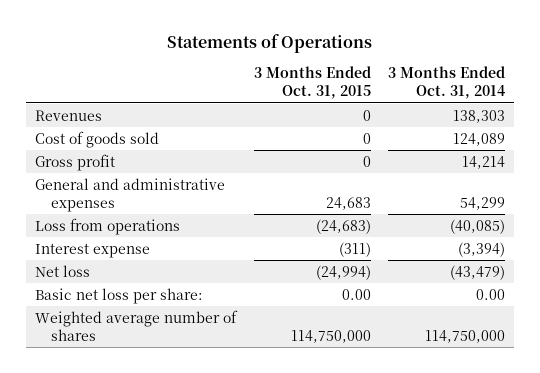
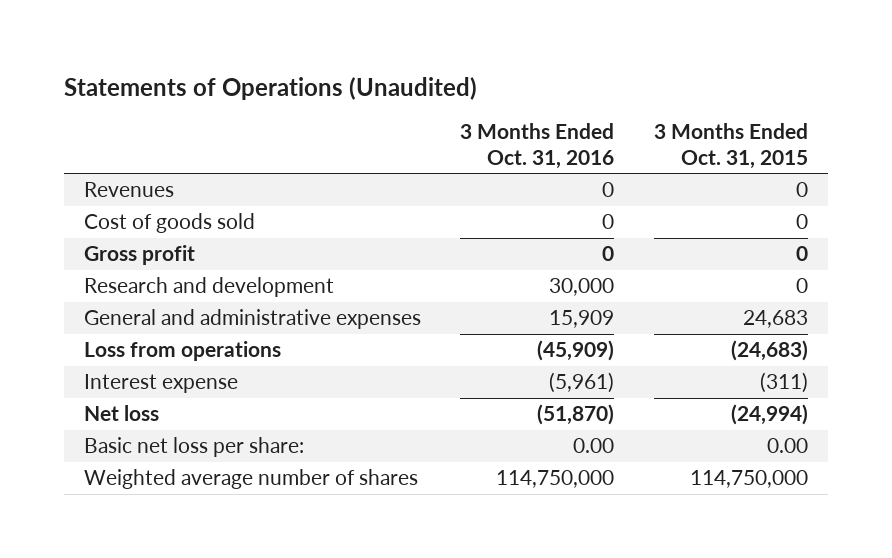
- Statements of Operations
+ Statements of Operations (Unaudited)
- | 3 Months Ended Oct. 31, 2015 | 3 Months Ended Oct. 31, 2014
+ | 3 Months Ended Oct. 31, 2016 | 3 Months Ended Oct. 31, 2015
+ Research and development | 30,000 | 0

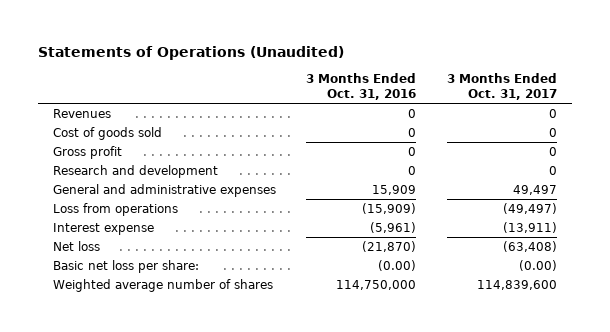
- | 3 Months Ended Oct. 31, 2016 | 3 Months Ended Oct. 31, 2015
+ | 3 Months Ended Oct. 31, 2016 | 3 Months Ended Oct. 31, 2017
- Research and development | 30,000 | 0
+ Research and development | 0 | 0
- Loss from operations | (45,909) | (24,683)
+ Loss from operations | (15,909) | (49,497)
- Net loss | (51,870) | (24,994)
- Basic net loss per share: | 0.00 | 0.00
+ Net loss | (21,870) | (63,408)
+ Basic net loss per share: | (0.00) | (0.00)

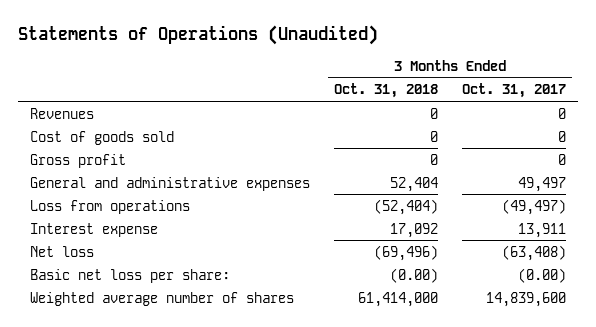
- | 3 Months Ended Oct. 31, 2016 | 3 Months Ended Oct. 31, 2017
+ | 3 Months Ended Oct. 31, 2018 | 3 Months Ended Oct. 31, 2017
- Research and development | 0 | 0
- Interest expense | (5,961) | (13,911)
+ Interest expense | 17,092 | 13,911
- Weighted average number of shares | 114,750,000 | 114,839,600
+ Weighted average number of shares | 61,414,000 | 14,839,600

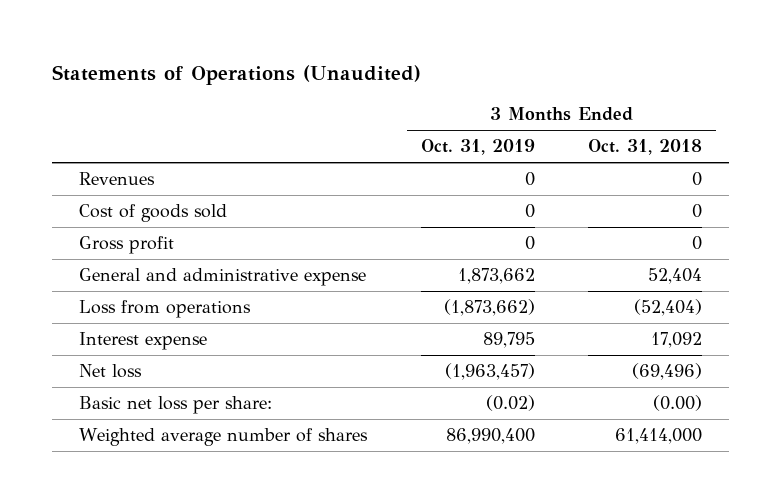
- | 3 Months Ended Oct. 31, 2018 | 3 Months Ended Oct. 31, 2017
+ | 3 Months Ended Oct. 31, 2019 | 3 Months Ended Oct. 31, 2018
- General and administrative expenses | 52,404 | 49,497
+ General and administrative expense | 1,873,662 | 52,404

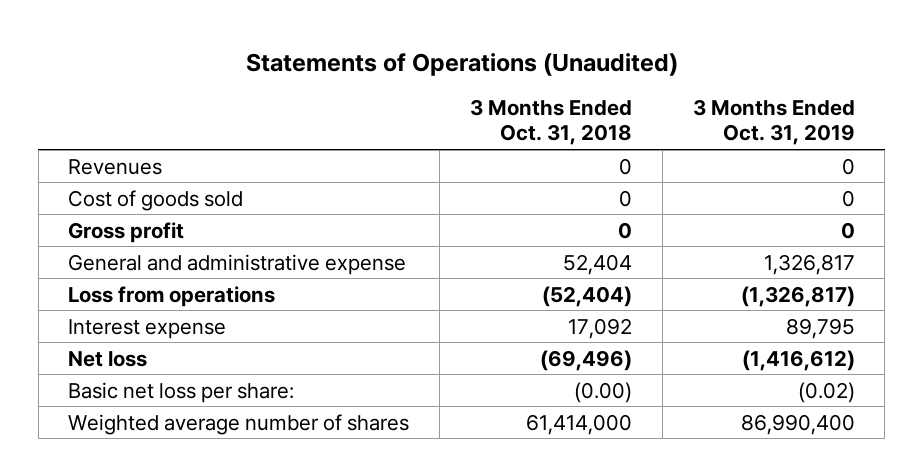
- | 3 Months Ended Oct. 31, 2019 | 3 Months Ended Oct. 31, 2018
+ | 3 Months Ended Oct. 31, 2018 | 3 Months Ended Oct. 31, 2019
- General and administrative expense | 1,873,662 | 52,404
- Loss from operations | (1,873,662) | (52,404)
+ General and administrative expense | 52,404 | 1,326,817
+ Loss from operations | (52,404) | (1,326,817)
- Net loss | (1,963,457) | (69,496)
+ Net loss | (69,496) | (1,416,612)

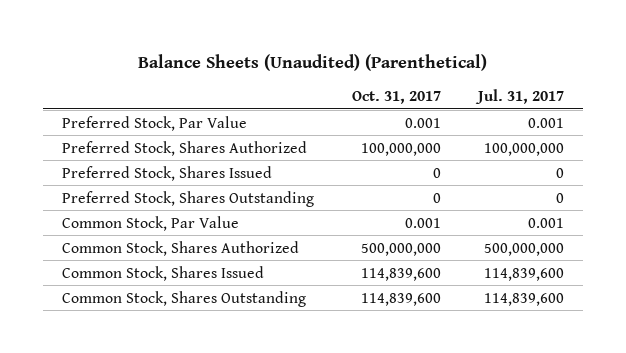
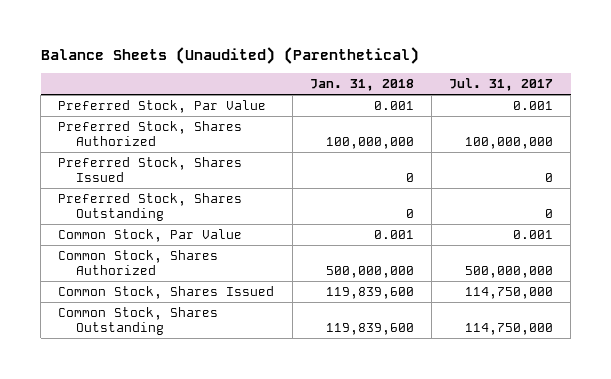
- | Oct. 31, 2017 | Jul. 31, 2017
+ | Jan. 31, 2018 | Jul. 31, 2017
- Common Stock, Shares Issued | 114,839,600 | 114,839,600
- Common Stock, Shares Outstanding | 114,839,600 | 114,839,600
+ Common Stock, Shares Issued | 119,839,600 | 114,750,000
+ Common Stock, Shares Outstanding | 119,839,600 | 114,750,000

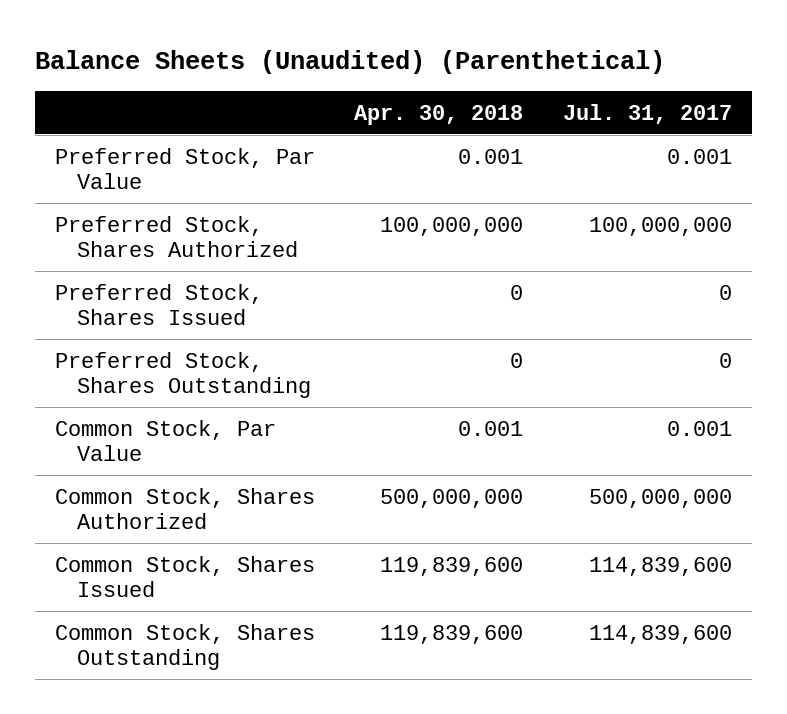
- | Jan. 31, 2018 | Jul. 31, 2017
+ | Apr. 30, 2018 | Jul. 31, 2017
- Common Stock, Shares Issued | 119,839,600 | 114,750,000
- Common Stock, Shares Outstanding | 119,839,600 | 114,750,000
+ Common Stock, Shares Issued | 119,839,600 | 114,839,600
+ Common Stock, Shares Outstanding | 119,839,600 | 114,839,600

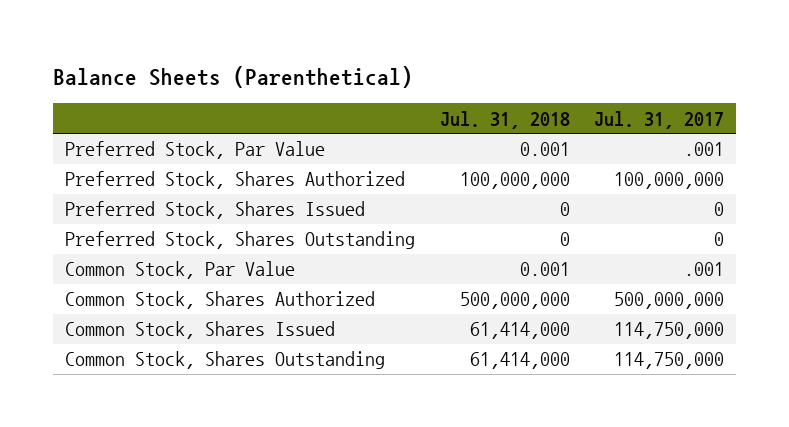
- Balance Sheets (Unaudited) (Parenthetical)
+ Balance Sheets (Parenthetical)
- | Apr. 30, 2018 | Jul. 31, 2017
+ | Jul. 31, 2018 | Jul. 31, 2017
- Preferred Stock, Par Value | 0.001 | 0.001
+ Preferred Stock, Par Value | 0.001 | .001
- Common Stock, Par Value | 0.001 | 0.001
+ Common Stock, Par Value | 0.001 | .001
- Common Stock, Shares Issued | 119,839,600 | 114,839,600
- Common Stock, Shares Outstanding | 119,839,600 | 114,839,600
+ Common Stock, Shares Issued | 61,414,000 | 114,750,000
+ Common Stock, Shares Outstanding | 61,414,000 | 114,750,000

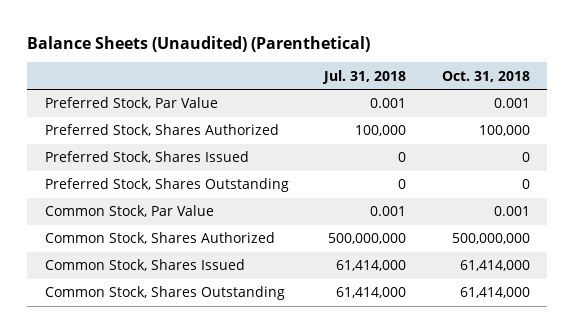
- Balance Sheets (Parenthetical)
+ Balance Sheets (Unaudited) (Parenthetical)
- | Jul. 31, 2018 | Jul. 31, 2017
+ | Jul. 31, 2018 | Oct. 31, 2018
- Preferred Stock, Shares Authorized | 100,000,000 | 100,000,000
+ Preferred Stock, Shares Authorized | 100,000 | 100,000

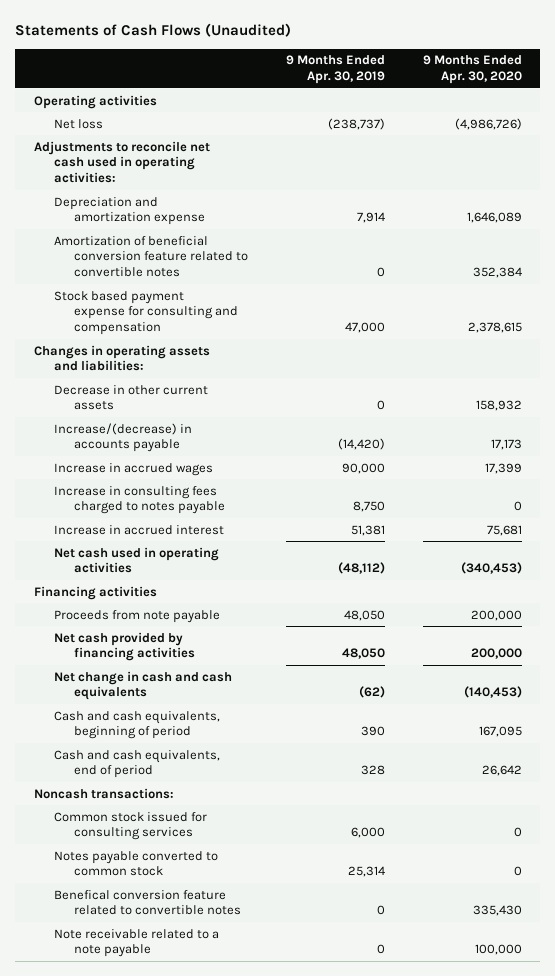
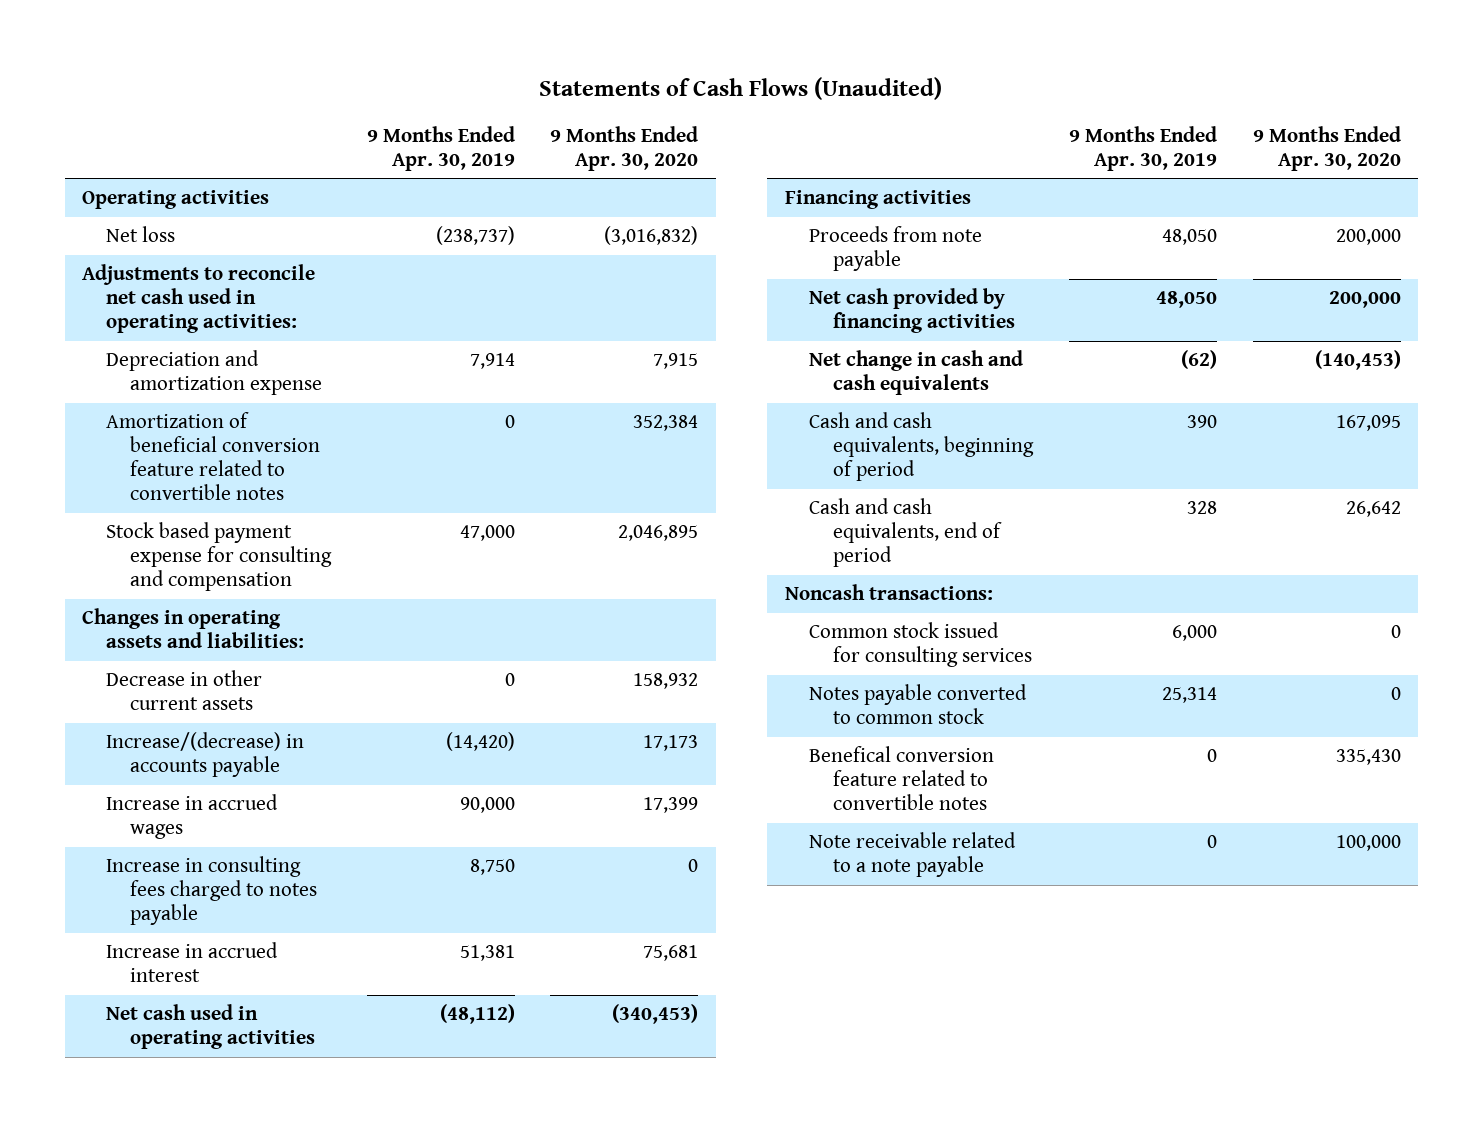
- Net loss | (238,737) | (4,986,726)
+ Net loss | (238,737) | (3,016,832)
- Depreciation and amortization expense | 7,914 | 1,646,089
+ Depreciation and amortization expense | 7,914 | 7,915
- Stock based payment expense for consulting and compensation | 47,000 | 2,378,615
+ Stock based payment expense for consulting and compensation | 47,000 | 2,046,895

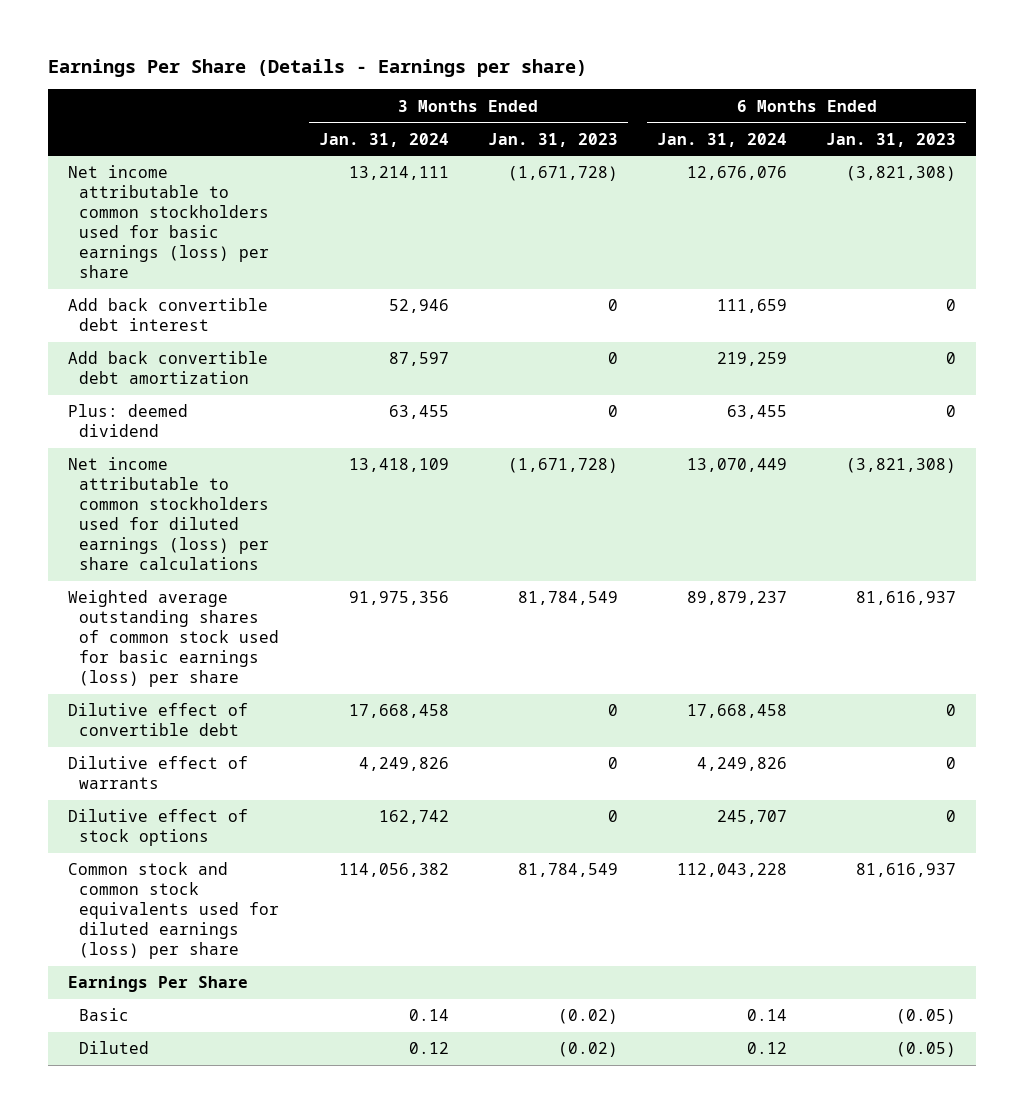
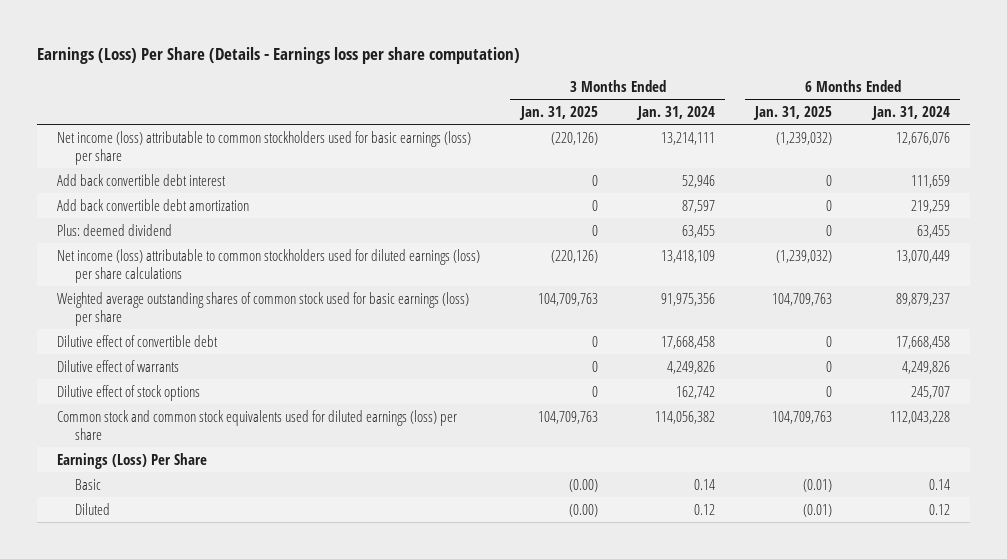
- Earnings Per Share (Details - Earnings per share)
+ Earnings (Loss) Per Share (Details - Earnings loss per share computation)
- | 3 Months Ended Jan. 31, 2024 | 3 Months Ended Jan. 31, 2023 | 6 Months Ended Jan. 31, 2024 | 6 Months Ended Jan. 31, 2023
+ | 3 Months Ended Jan. 31, 2025 | 3 Months Ended Jan. 31, 2024 | 6 Months Ended Jan. 31, 2025 | 6 Months Ended Jan. 31, 2024
- Net income attributable to common stockholders used for basic earnings (loss) per share | 13,214,111 | (1,671,728) | 12,676,076 | (3,821,308)
+ Net income (loss) attributable to common stockholders used for basic earnings (loss) per share | (220,126) | 13,214,111 | (1,239,032) | 12,676,076
- Net income attributable to common stockholders used for diluted earnings (loss) per share calculations | 13,418,109 | (1,671,728) | 13,070,449 | (3,821,308)
+ Net income (loss) attributable to common stockholders used for diluted earnings (loss) per share calculations | (220,126) | 13,418,109 | (1,239,032) | 13,070,449
- Earnings Per Share
+ Earnings (Loss) Per Share

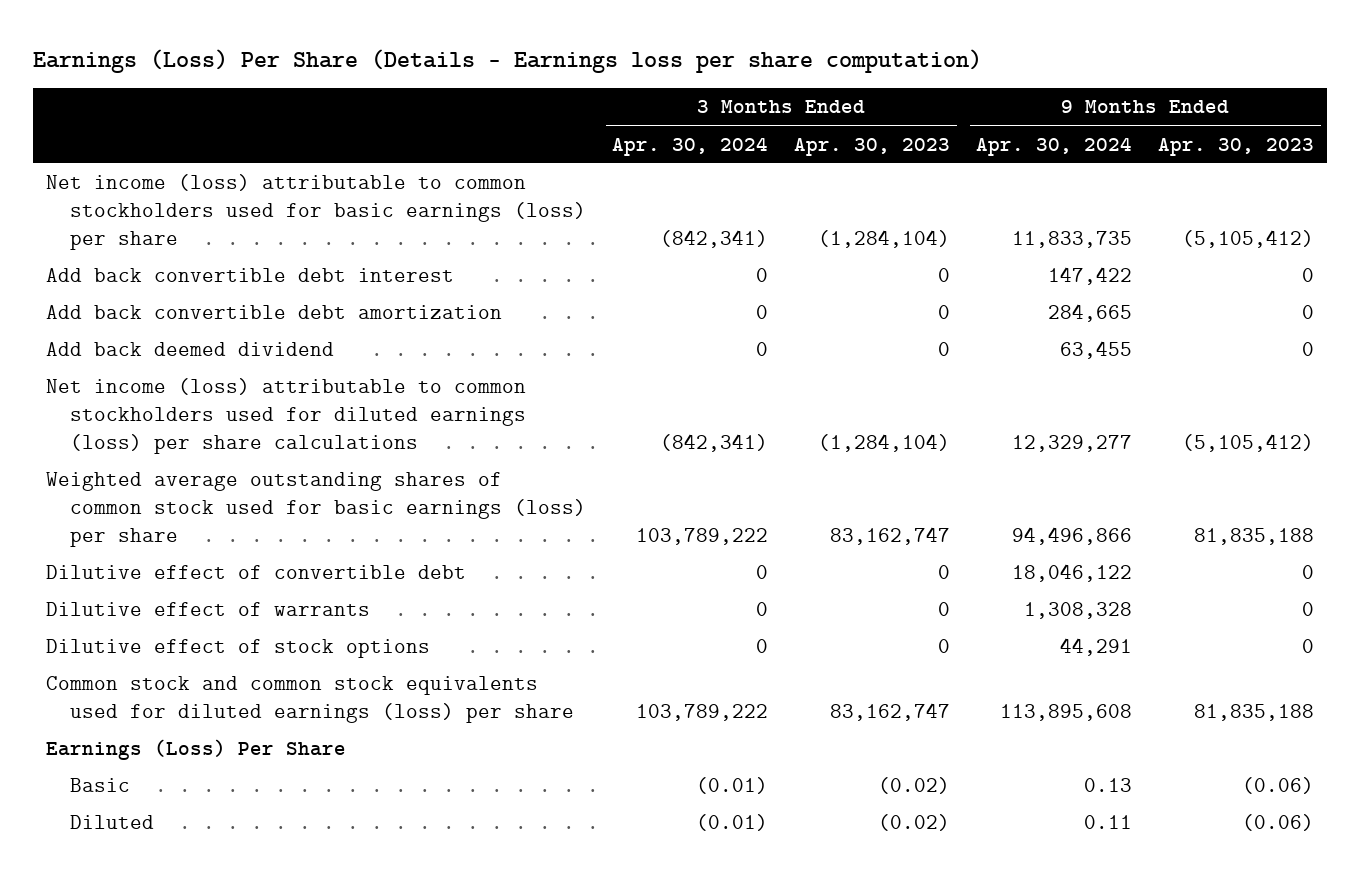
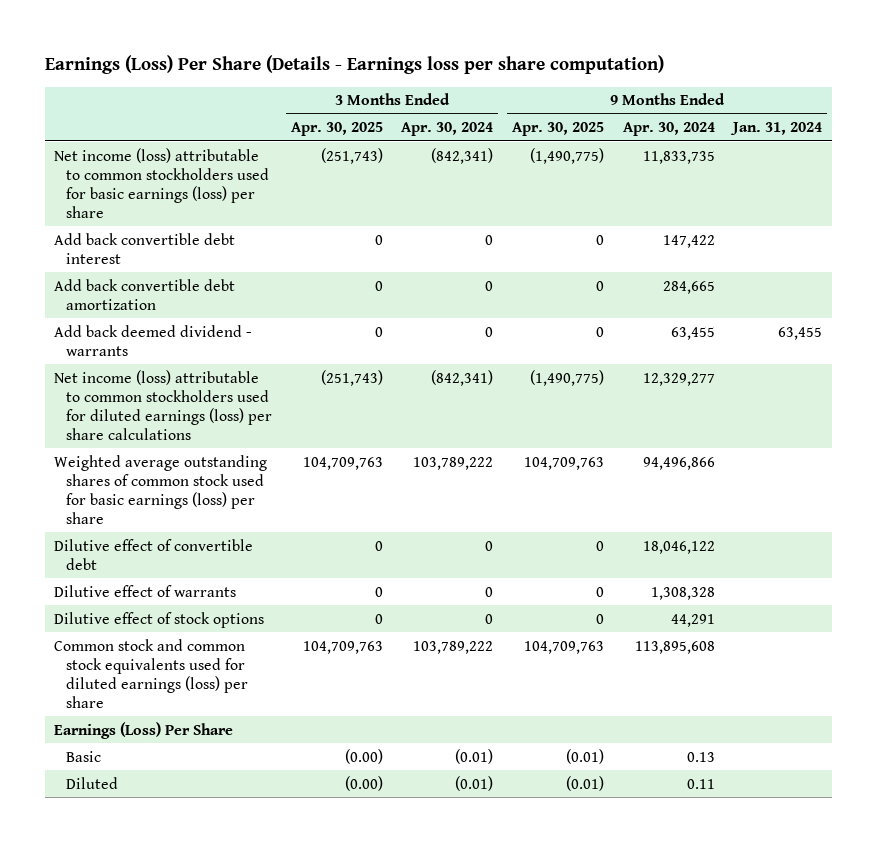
- | 3 Months Ended Apr. 30, 2024 | 3 Months Ended Apr. 30, 2023 | 9 Months Ended Apr. 30, 2024 | 9 Months Ended Apr. 30, 2023
+ | 3 Months Ended Apr. 30, 2025 | 3 Months Ended Apr. 30, 2024 | 9 Months Ended Apr. 30, 2025 | 9 Months Ended Apr. 30, 2024 | 9 Months Ended Jan. 31, 2024
- Add back deemed dividend | 0 | 0 | 63,455 | 0
+ Add back deemed dividend - warrants | 0 | 0 | 0 | 63,455 | 63,455

